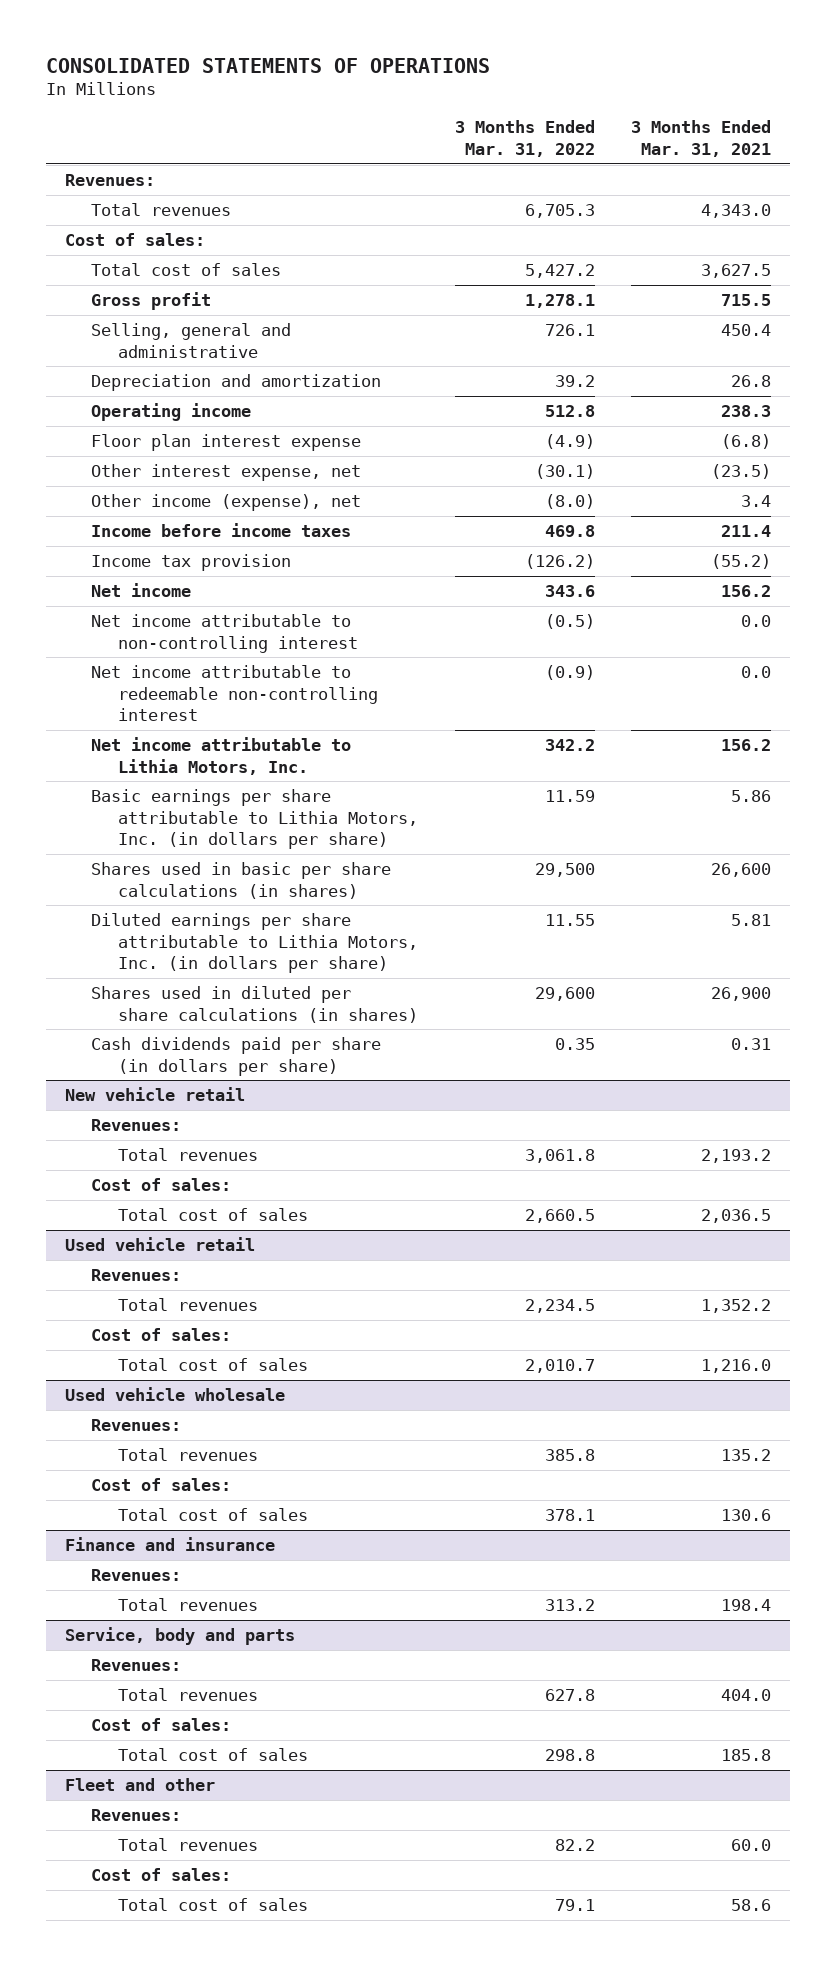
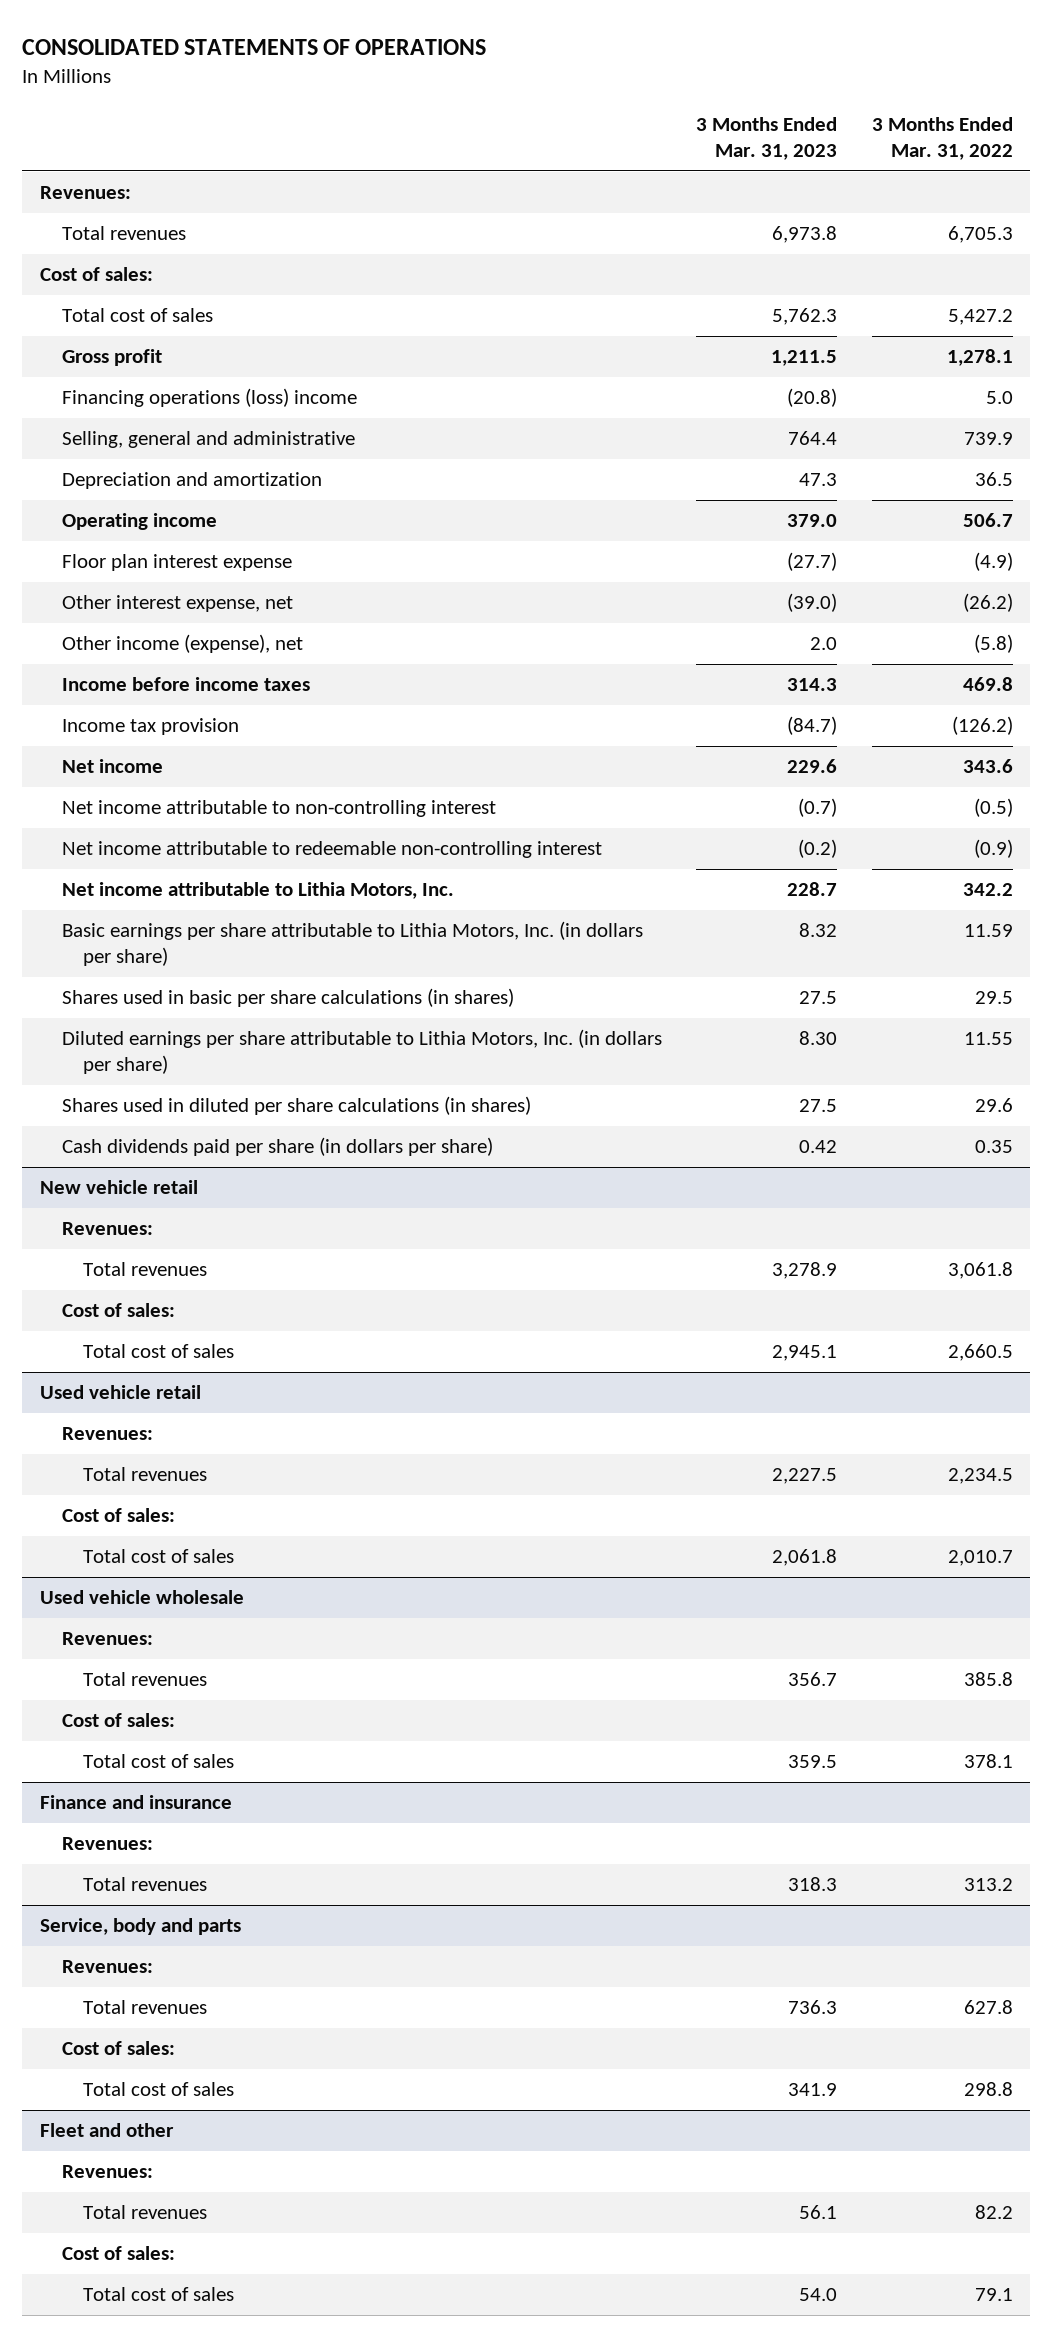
- | 3 Months Ended Mar. 31, 2022 | 3 Months Ended Mar. 31, 2021
+ | 3 Months Ended Mar. 31, 2023 | 3 Months Ended Mar. 31, 2022
- Selling, general and administrative | 726.1 | 450.4
- Depreciation and amortization | 39.2 | 26.8
- Operating income | 512.8 | 238.3
+ Financing operations (loss) income | (20.8) | 5.0
+ Selling, general and administrative | 764.4 | 739.9
+ Depreciation and amortization | 47.3 | 36.5
+ Operating income | 379.0 | 506.7
- Other interest expense, net | (30.1) | (23.5)
- Other income (expense), net | (8.0) | 3.4
+ Other interest expense, net | (39.0) | (26.2)
+ Other income (expense), net | 2.0 | (5.8)
- Shares used in basic per share calculations (in shares) | 29,500 | 26,600
+ Shares used in basic per share calculations (in shares) | 27.5 | 29.5
- Shares used in diluted per share calculations (in shares) | 29,600 | 26,900
+ Shares used in diluted per share calculations (in shares) | 27.5 | 29.6

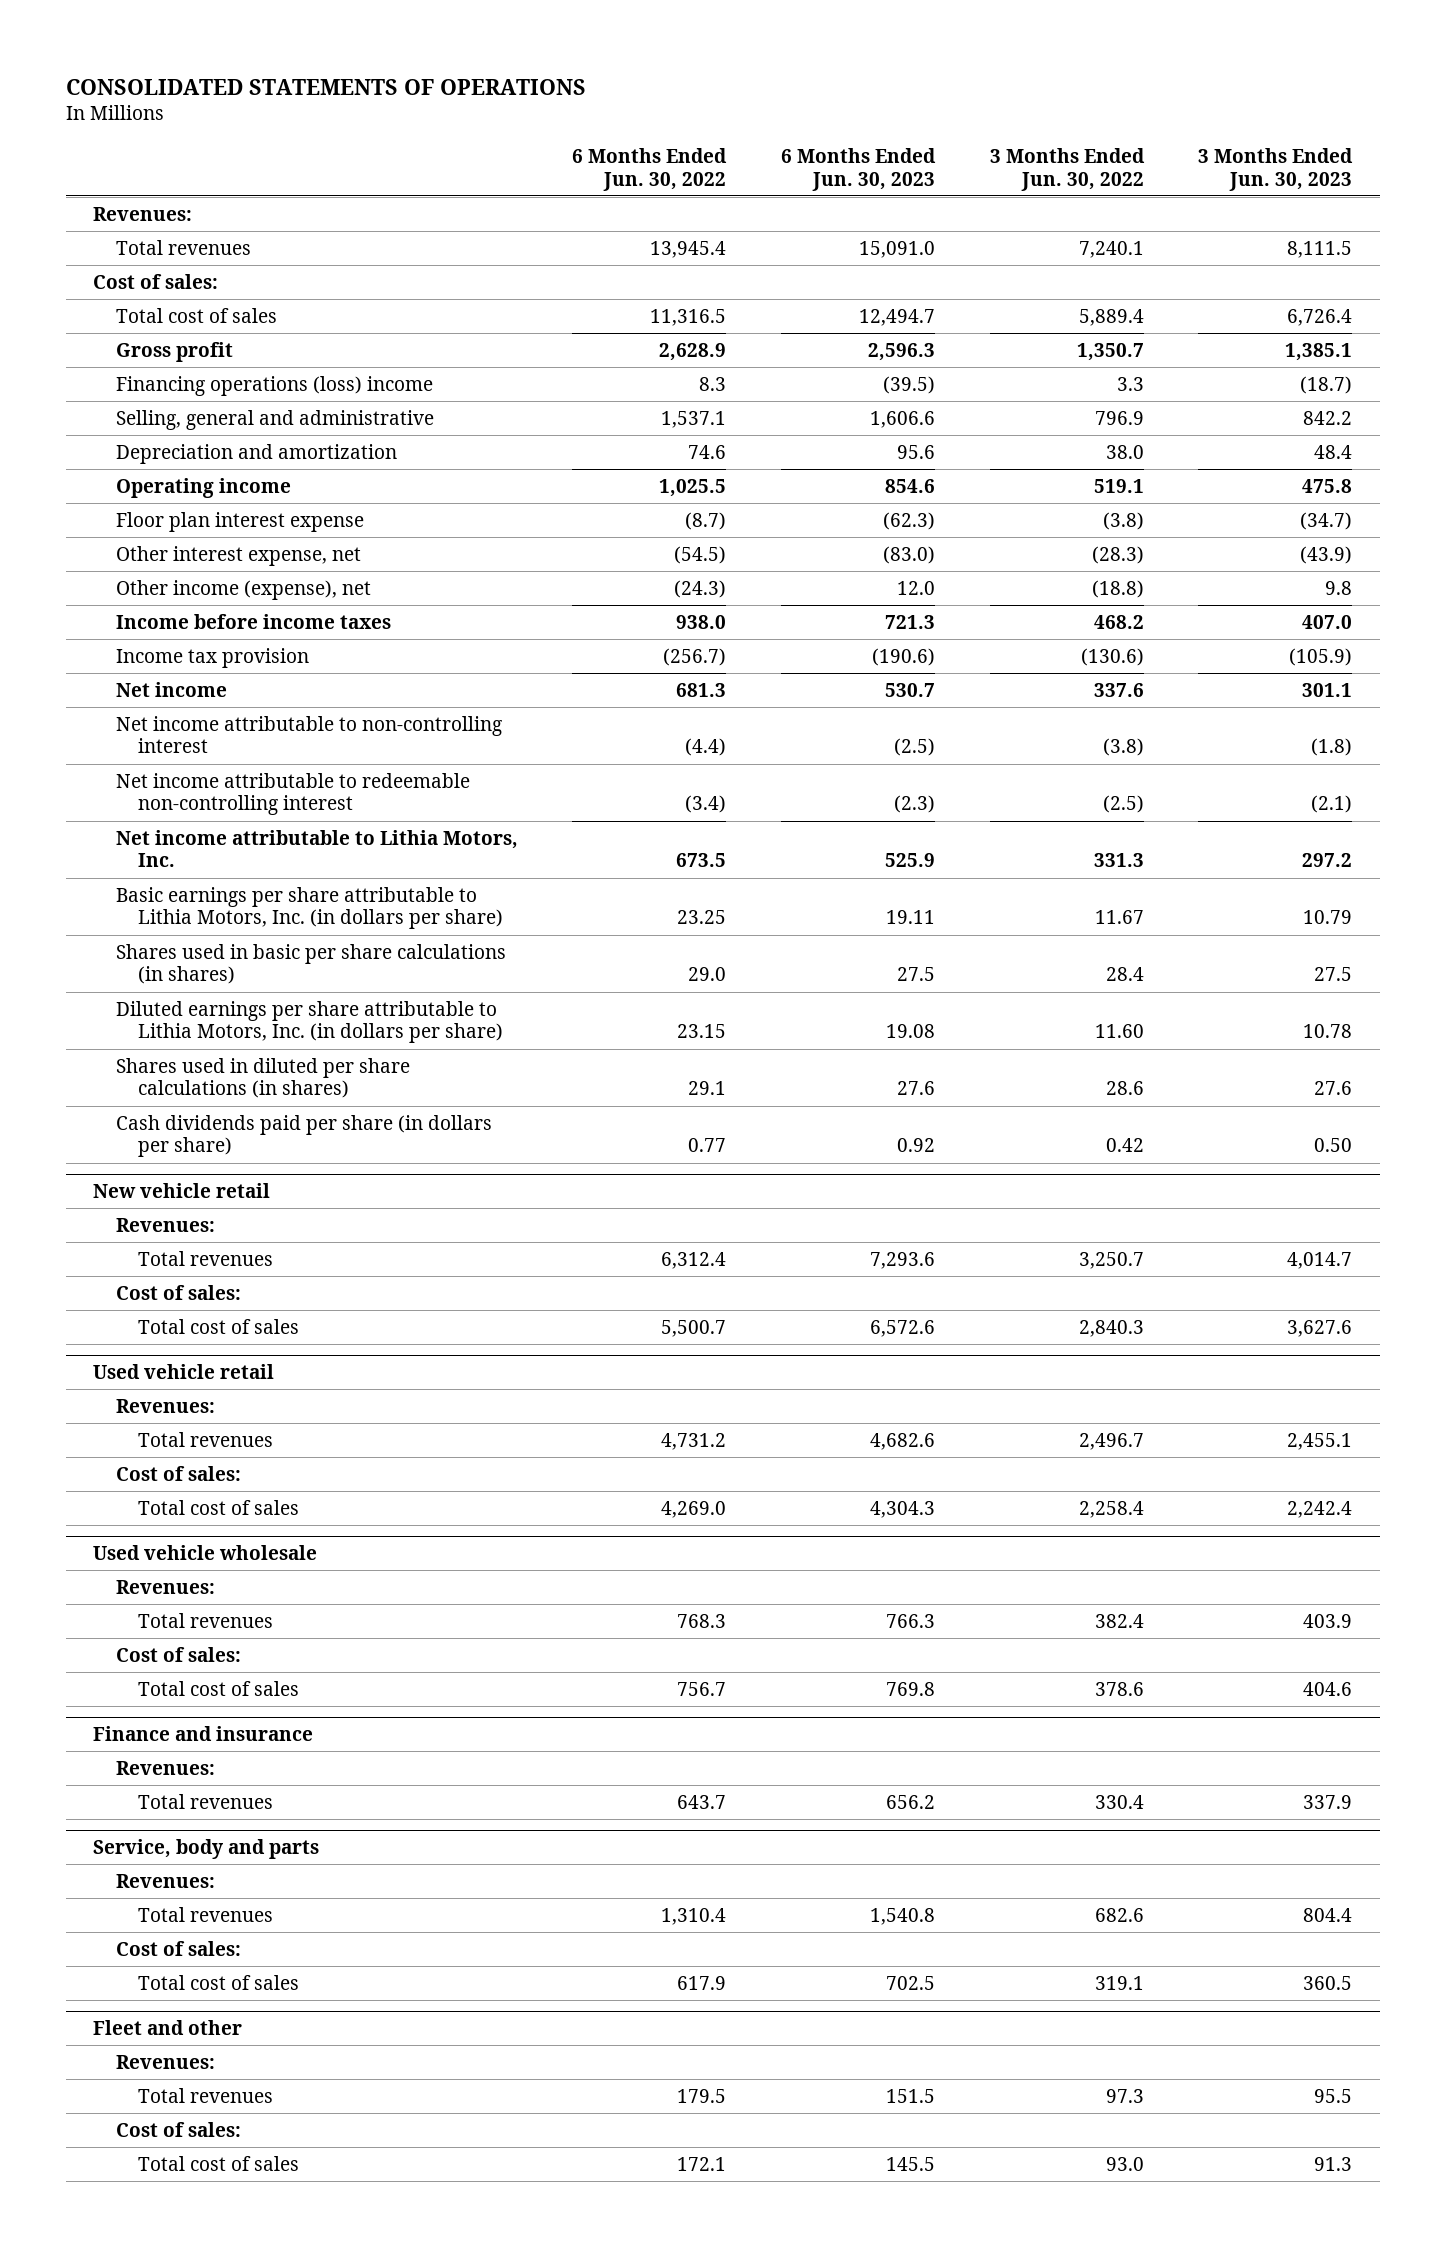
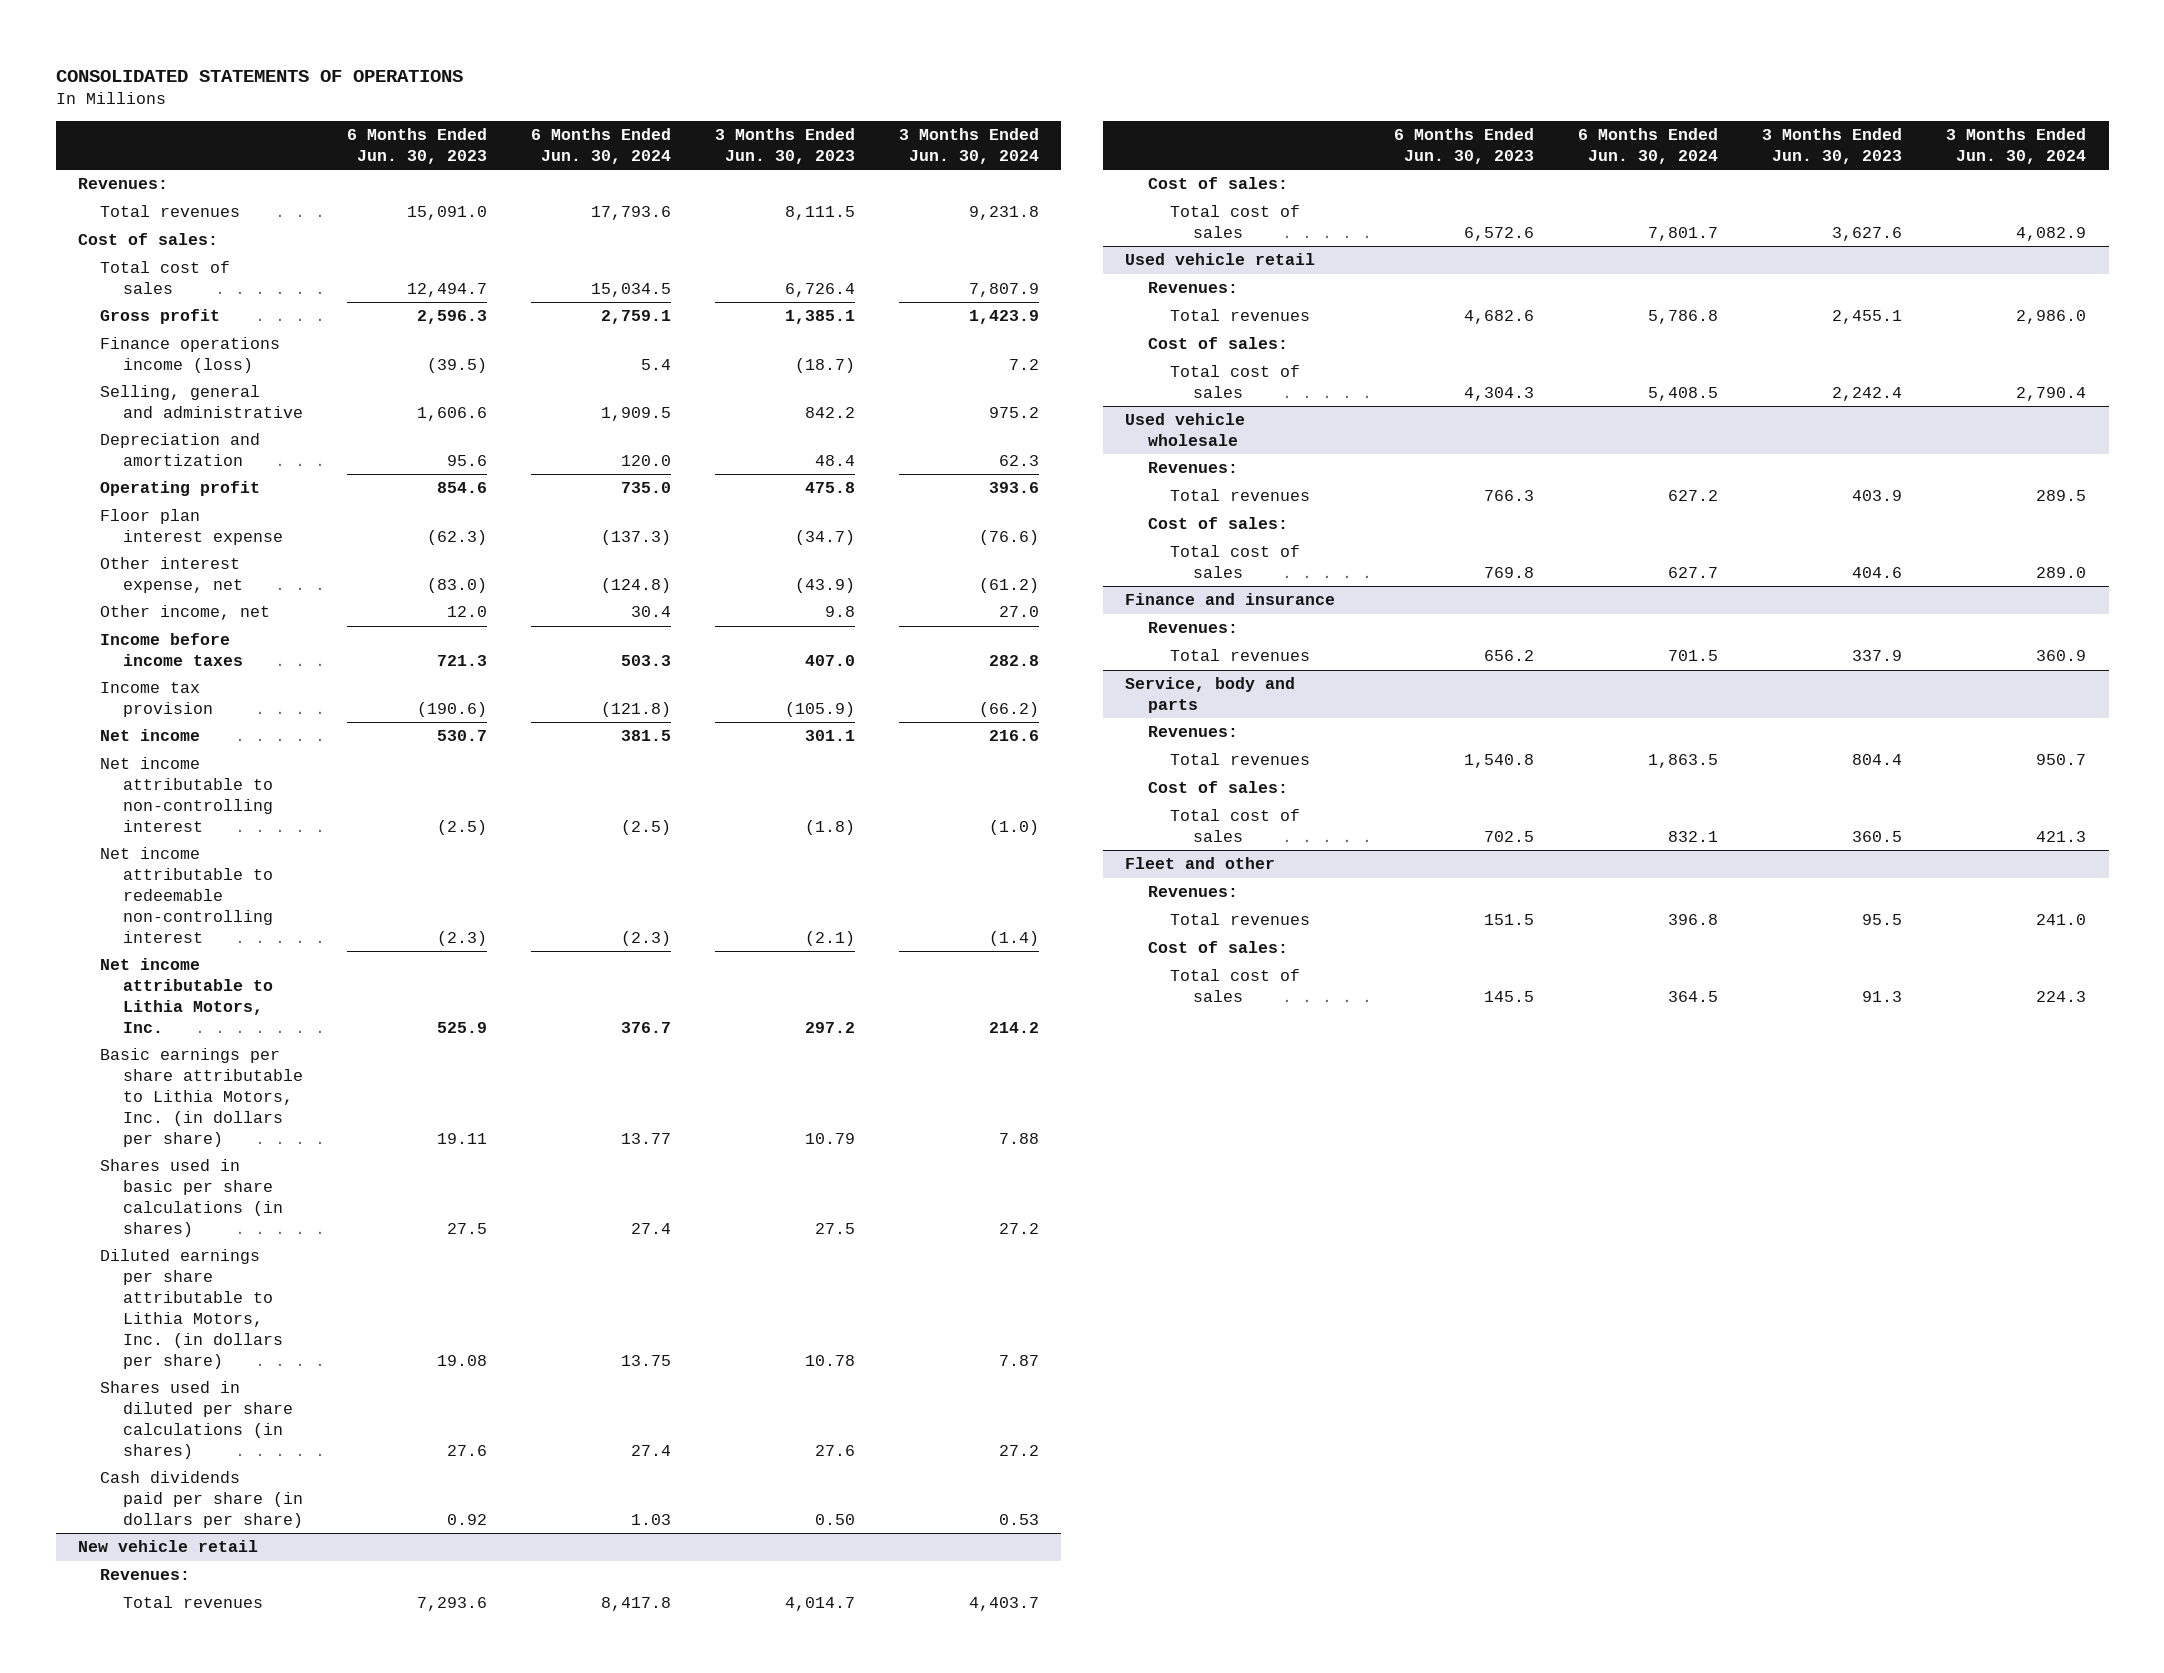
- | 6 Months Ended Jun. 30, 2022 | 6 Months Ended Jun. 30, 2023 | 3 Months Ended Jun. 30, 2022 | 3 Months Ended Jun. 30, 2023
+ | 6 Months Ended Jun. 30, 2023 | 6 Months Ended Jun. 30, 2024 | 3 Months Ended Jun. 30, 2023 | 3 Months Ended Jun. 30, 2024
- Financing operations (loss) income | 8.3 | (39.5) | 3.3 | (18.7)
+ Finance operations income (loss) | (39.5) | 5.4 | (18.7) | 7.2
- Operating income | 1,025.5 | 854.6 | 519.1 | 475.8
+ Operating profit | 854.6 | 735.0 | 475.8 | 393.6
- Other income (expense), net | (24.3) | 12.0 | (18.8) | 9.8
+ Other income, net | 12.0 | 30.4 | 9.8 | 27.0

